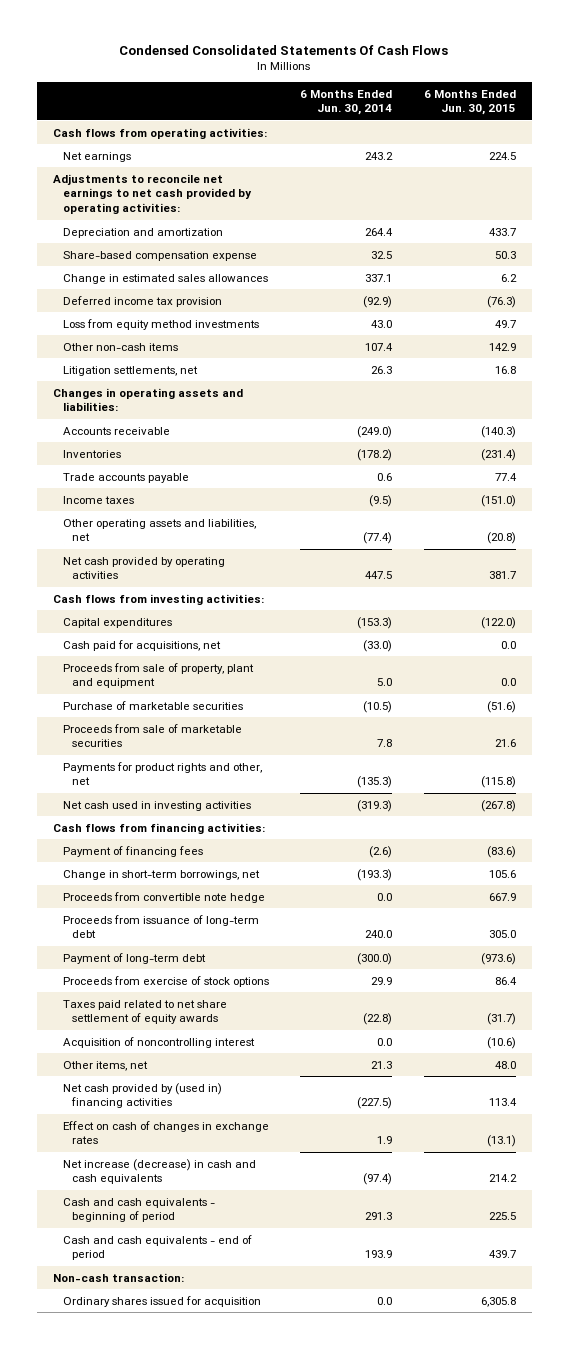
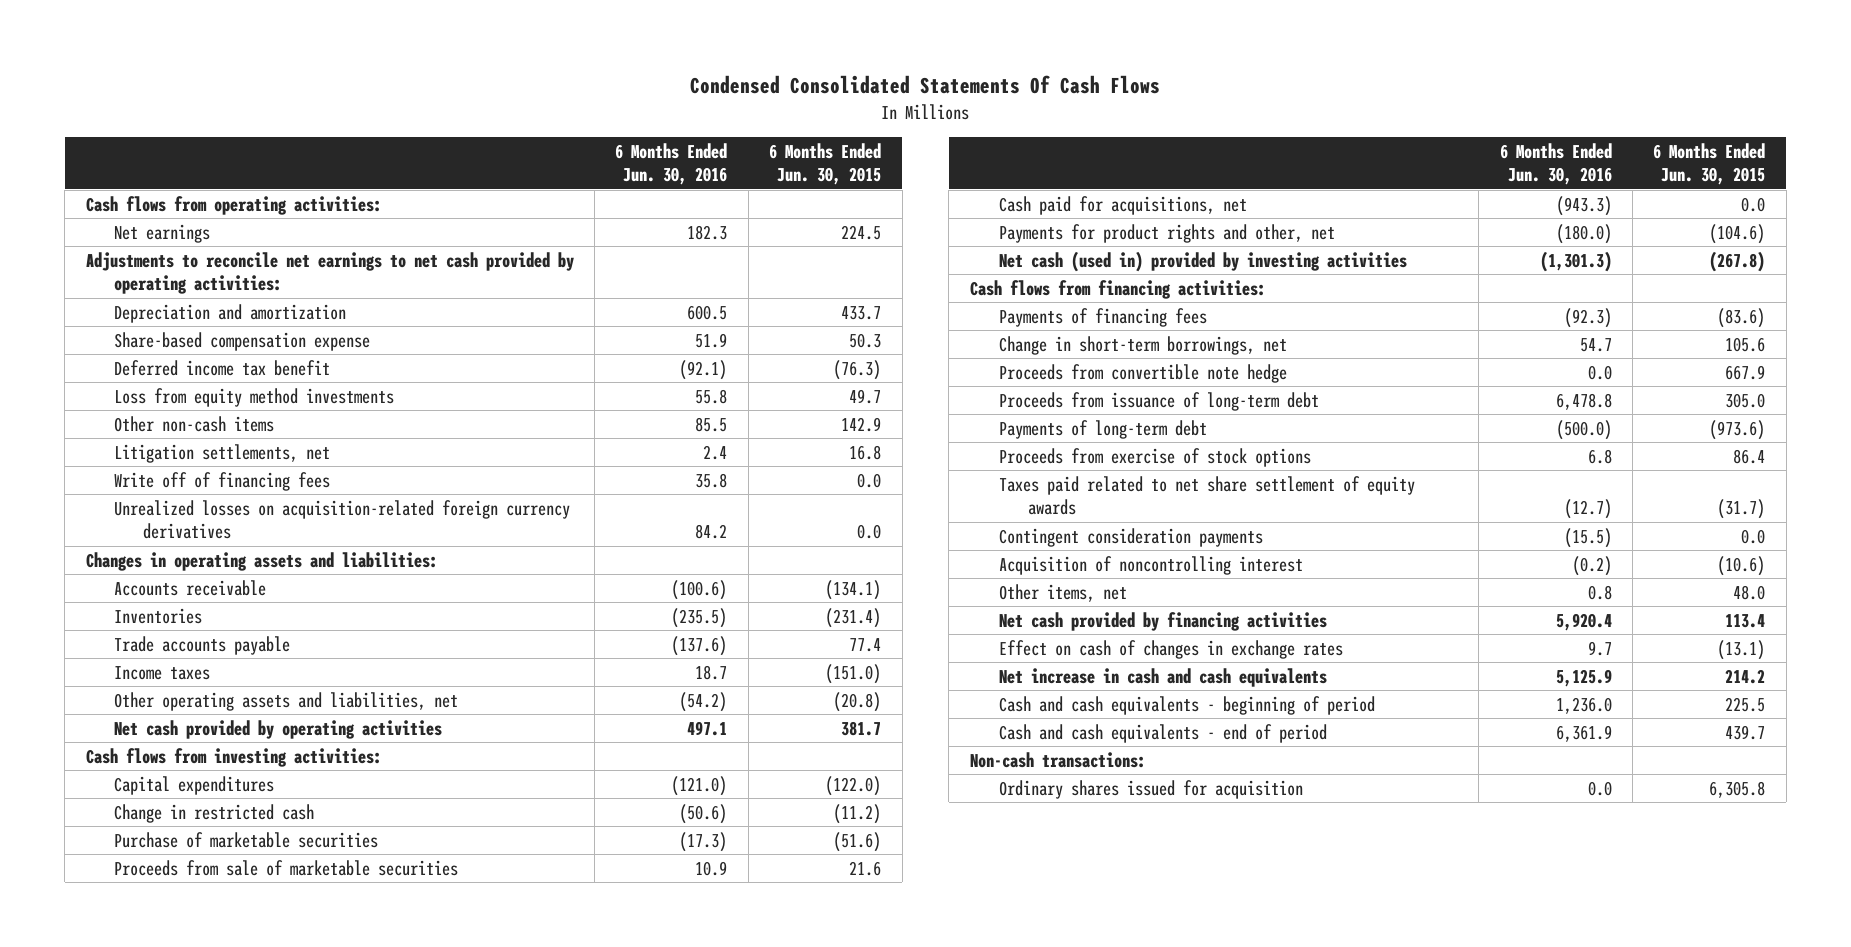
- | 6 Months Ended Jun. 30, 2014 | 6 Months Ended Jun. 30, 2015
+ | 6 Months Ended Jun. 30, 2016 | 6 Months Ended Jun. 30, 2015
- Change in estimated sales allowances | 337.1 | 6.2
- Deferred income tax provision | (92.9) | (76.3)
+ Deferred income tax benefit | (92.1) | (76.3)
+ Write off of financing fees | 35.8 | 0.0
+ Unrealized losses on acquisition-related foreign currency derivatives | 84.2 | 0.0
- Accounts receivable | (249.0) | (140.3)
+ Accounts receivable | (100.6) | (134.1)
- Proceeds from sale of property, plant and equipment | 5.0 | 0.0
+ Change in restricted cash | (50.6) | (11.2)
- Payments for product rights and other, net | (135.3) | (115.8)
- Net cash used in investing activities | (319.3) | (267.8)
moved down: Cash paid for acquisitions, net | (943.3) | 0.0
+ Payments for product rights and other, net | (180.0) | (104.6)
+ Net cash (used in) provided by investing activities | (1,301.3) | (267.8)
- Payment of financing fees | (2.6) | (83.6)
+ Payments of financing fees | (92.3) | (83.6)
- Payment of long-term debt | (300.0) | (973.6)
+ Payments of long-term debt | (500.0) | (973.6)
+ Contingent consideration payments | (15.5) | 0.0
- Net cash provided by (used in) financing activities | (227.5) | 113.4
+ Net cash provided by financing activities | 5,920.4 | 113.4
- Net increase (decrease) in cash and cash equivalents | (97.4) | 214.2
+ Net increase in cash and cash equivalents | 5,125.9 | 214.2
- Non-cash transaction:
+ Non-cash transactions:

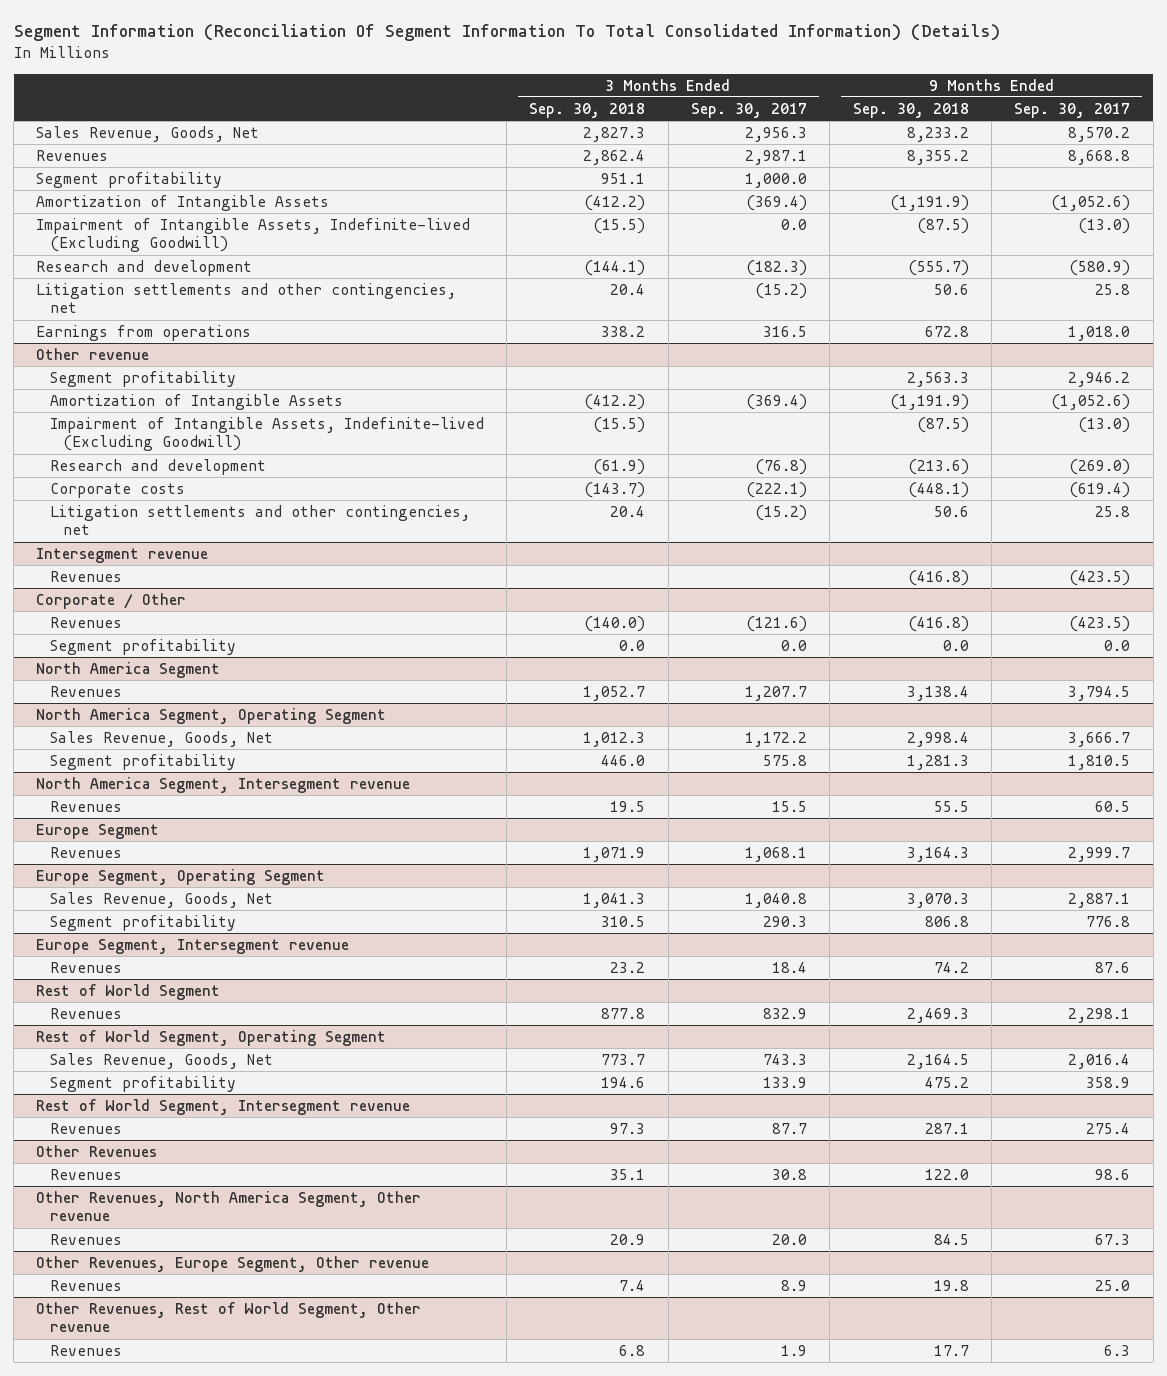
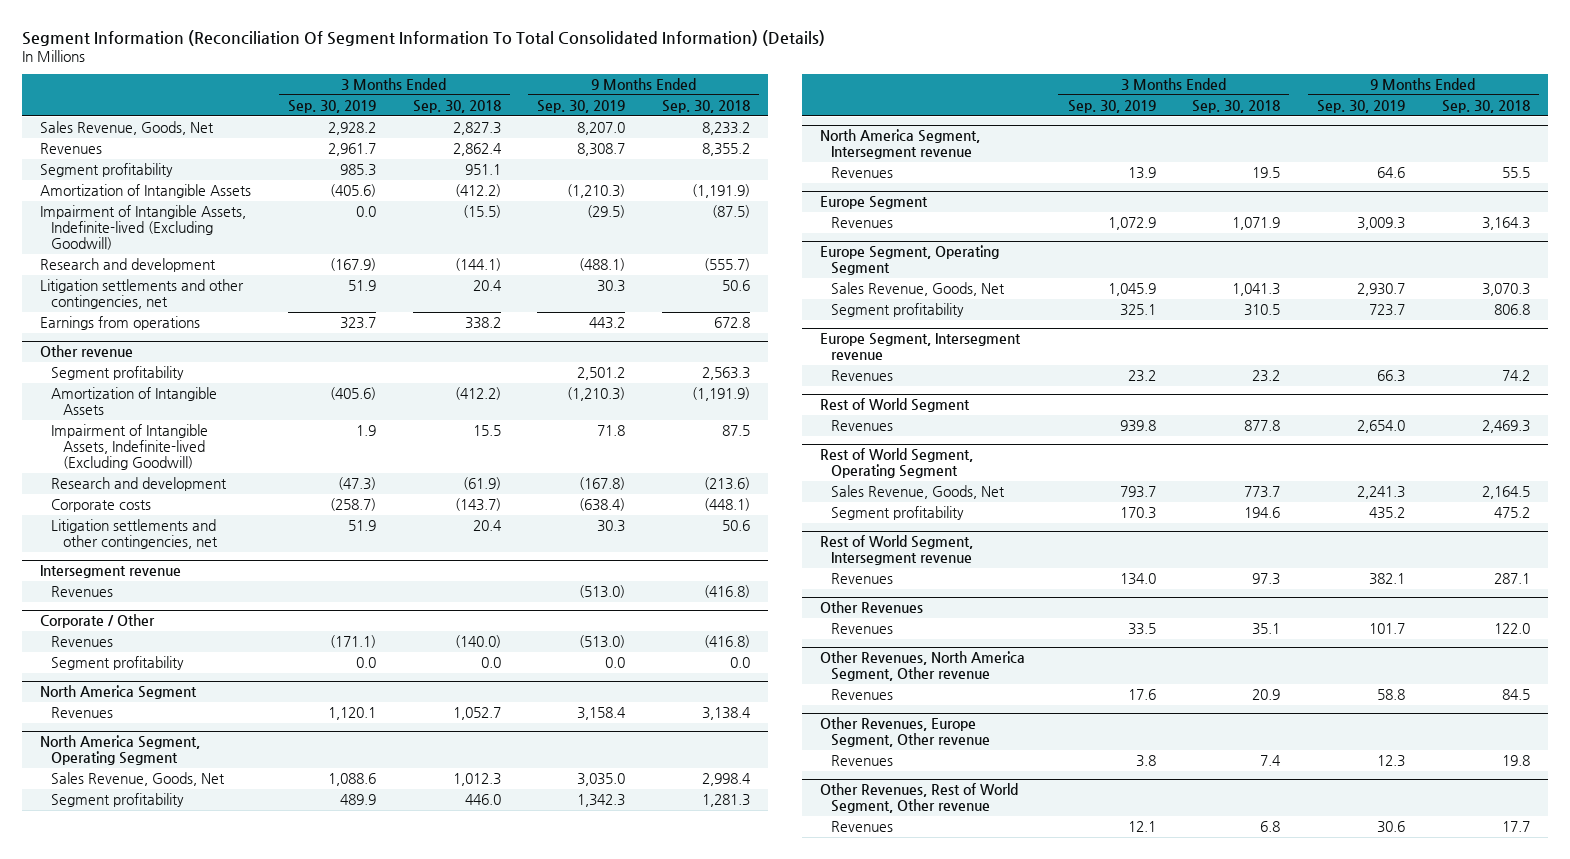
- | 3 Months Ended Sep. 30, 2018 | 3 Months Ended Sep. 30, 2017 | 9 Months Ended Sep. 30, 2018 | 9 Months Ended Sep. 30, 2017
+ | 3 Months Ended Sep. 30, 2019 | 3 Months Ended Sep. 30, 2018 | 9 Months Ended Sep. 30, 2019 | 9 Months Ended Sep. 30, 2018
@ Other revenue
- Impairment of Intangible Assets, Indefinite-lived (Excluding Goodwill) | (15.5) | | (87.5) | (13.0)
+ Impairment of Intangible Assets, Indefinite-lived (Excluding Goodwill) | 1.9 | 15.5 | 71.8 | 87.5

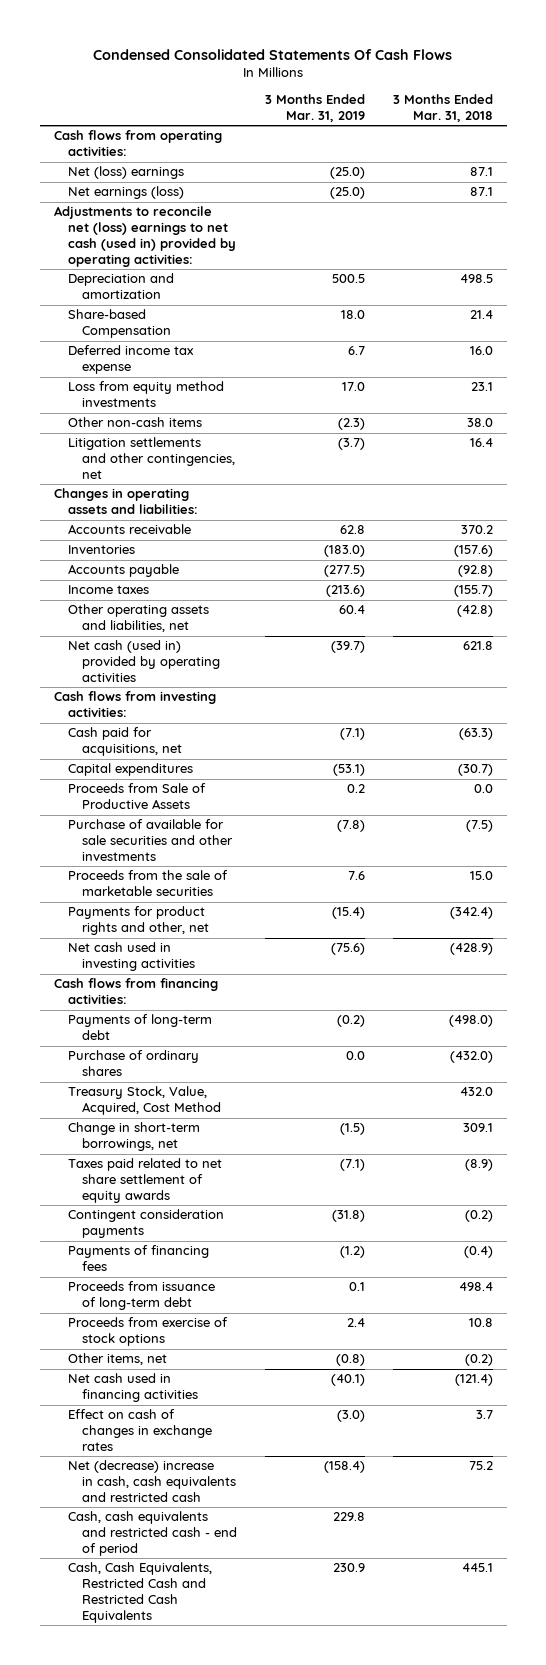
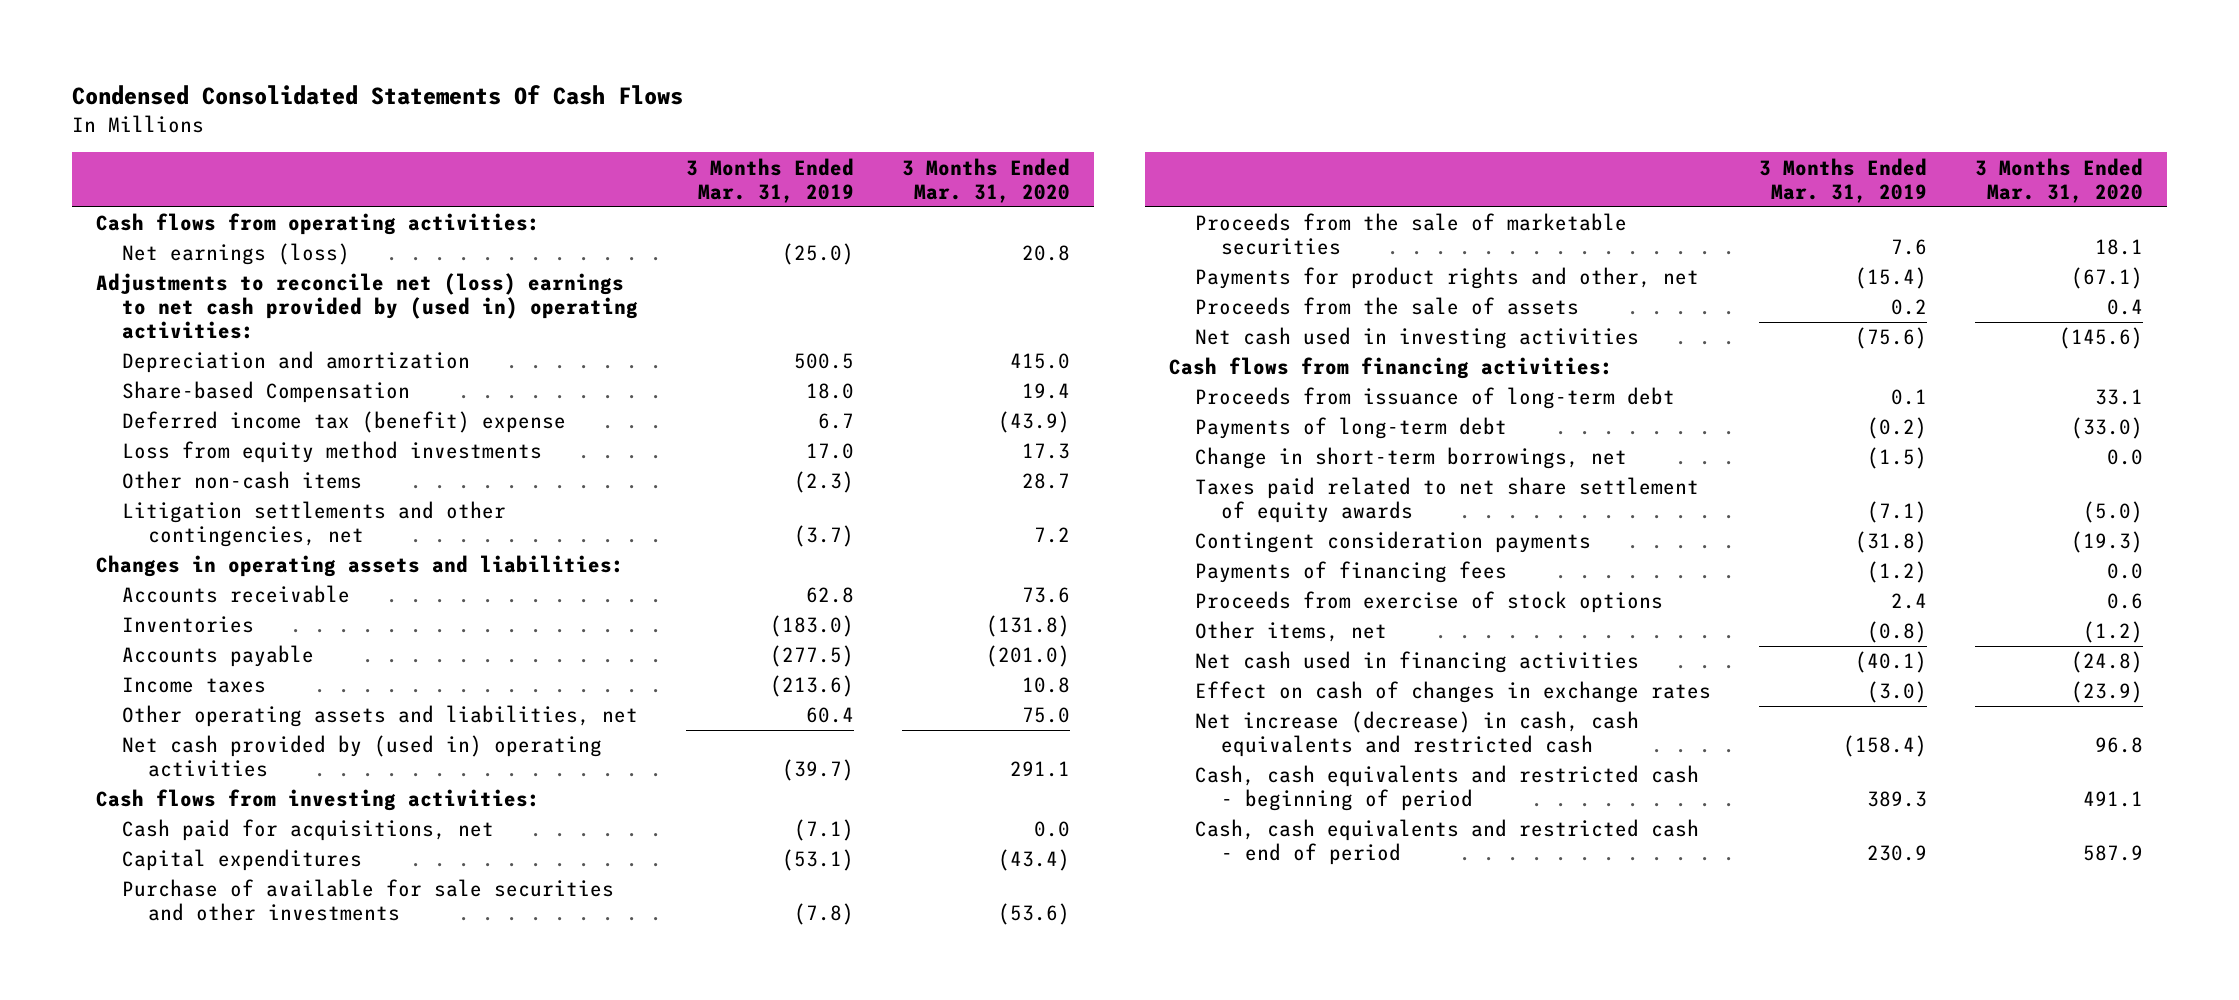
- | 3 Months Ended Mar. 31, 2019 | 3 Months Ended Mar. 31, 2018
+ | 3 Months Ended Mar. 31, 2019 | 3 Months Ended Mar. 31, 2020
- Net (loss) earnings | (25.0) | 87.1
- Adjustments to reconcile net (loss) earnings to net cash (used in) provided by operating activities:
+ Adjustments to reconcile net (loss) earnings to net cash provided by (used in) operating activities:
- Deferred income tax expense | 6.7 | 16.0
+ Deferred income tax (benefit) expense | 6.7 | (43.9)
- Net cash (used in) provided by operating activities | (39.7) | 621.8
+ Net cash provided by (used in) operating activities | (39.7) | 291.1
- Proceeds from Sale of Productive Assets | 0.2 | 0.0
+ Proceeds from the sale of assets | 0.2 | 0.4
moved up: Proceeds from issuance of long-term debt | 0.1 | 33.1
- Purchase of ordinary shares | 0.0 | (432.0)
- Treasury Stock, Value, Acquired, Cost Method | | 432.0
- Net (decrease) increase in cash, cash equivalents and restricted cash | (158.4) | 75.2
- Cash, cash equivalents and restricted cash - end of period | 229.8 |
- Cash, Cash Equivalents, Restricted Cash and Restricted Cash Equivalents | 230.9 | 445.1
+ Net increase (decrease) in cash, cash equivalents and restricted cash | (158.4) | 96.8
+ Cash, cash equivalents and restricted cash - beginning of period | 389.3 | 491.1
+ Cash, cash equivalents and restricted cash - end of period | 230.9 | 587.9

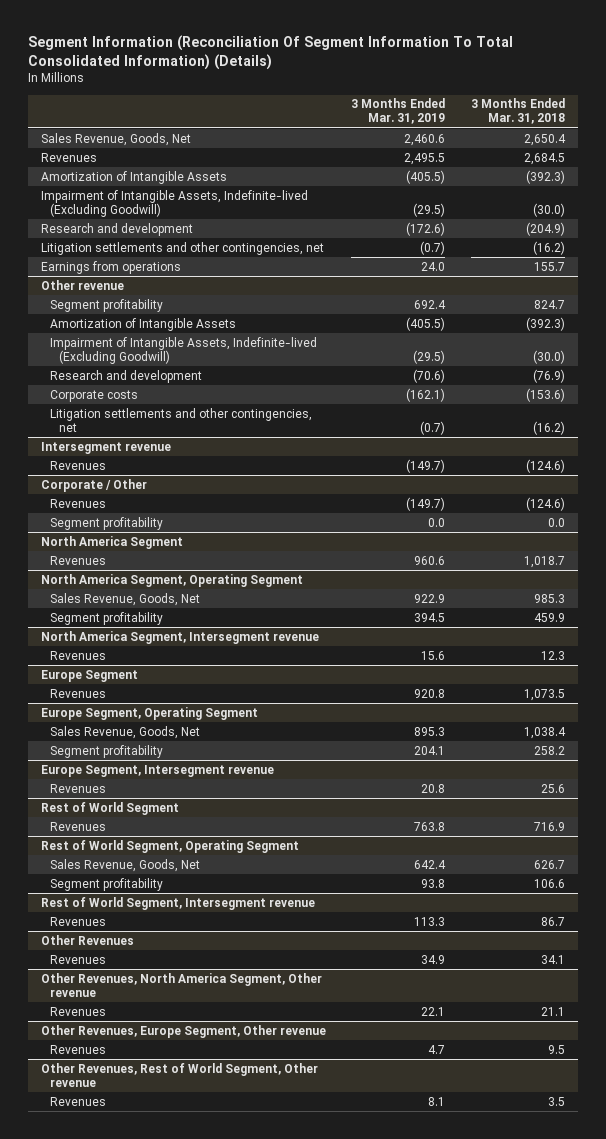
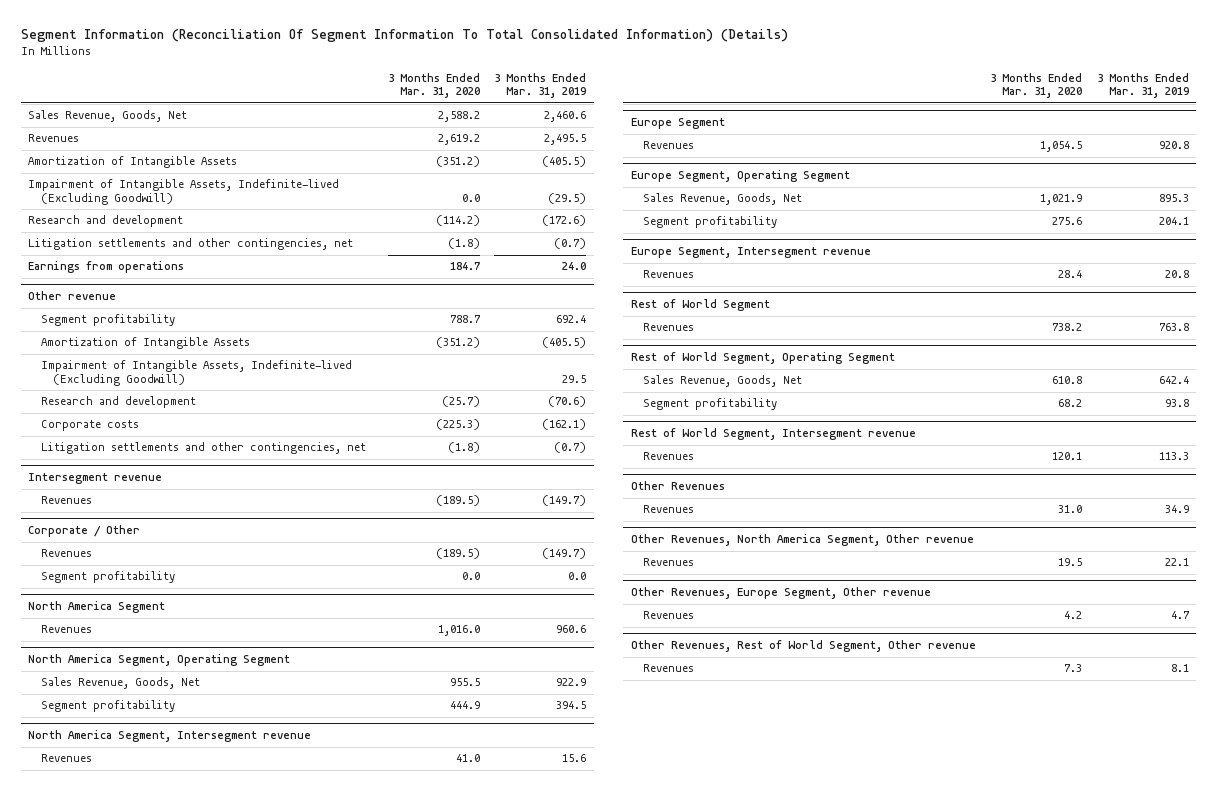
- | 3 Months Ended Mar. 31, 2019 | 3 Months Ended Mar. 31, 2018
+ | 3 Months Ended Mar. 31, 2020 | 3 Months Ended Mar. 31, 2019
@ Other revenue
- Impairment of Intangible Assets, Indefinite-lived (Excluding Goodwill) | (29.5) | (30.0)
+ Impairment of Intangible Assets, Indefinite-lived (Excluding Goodwill) | | 29.5

